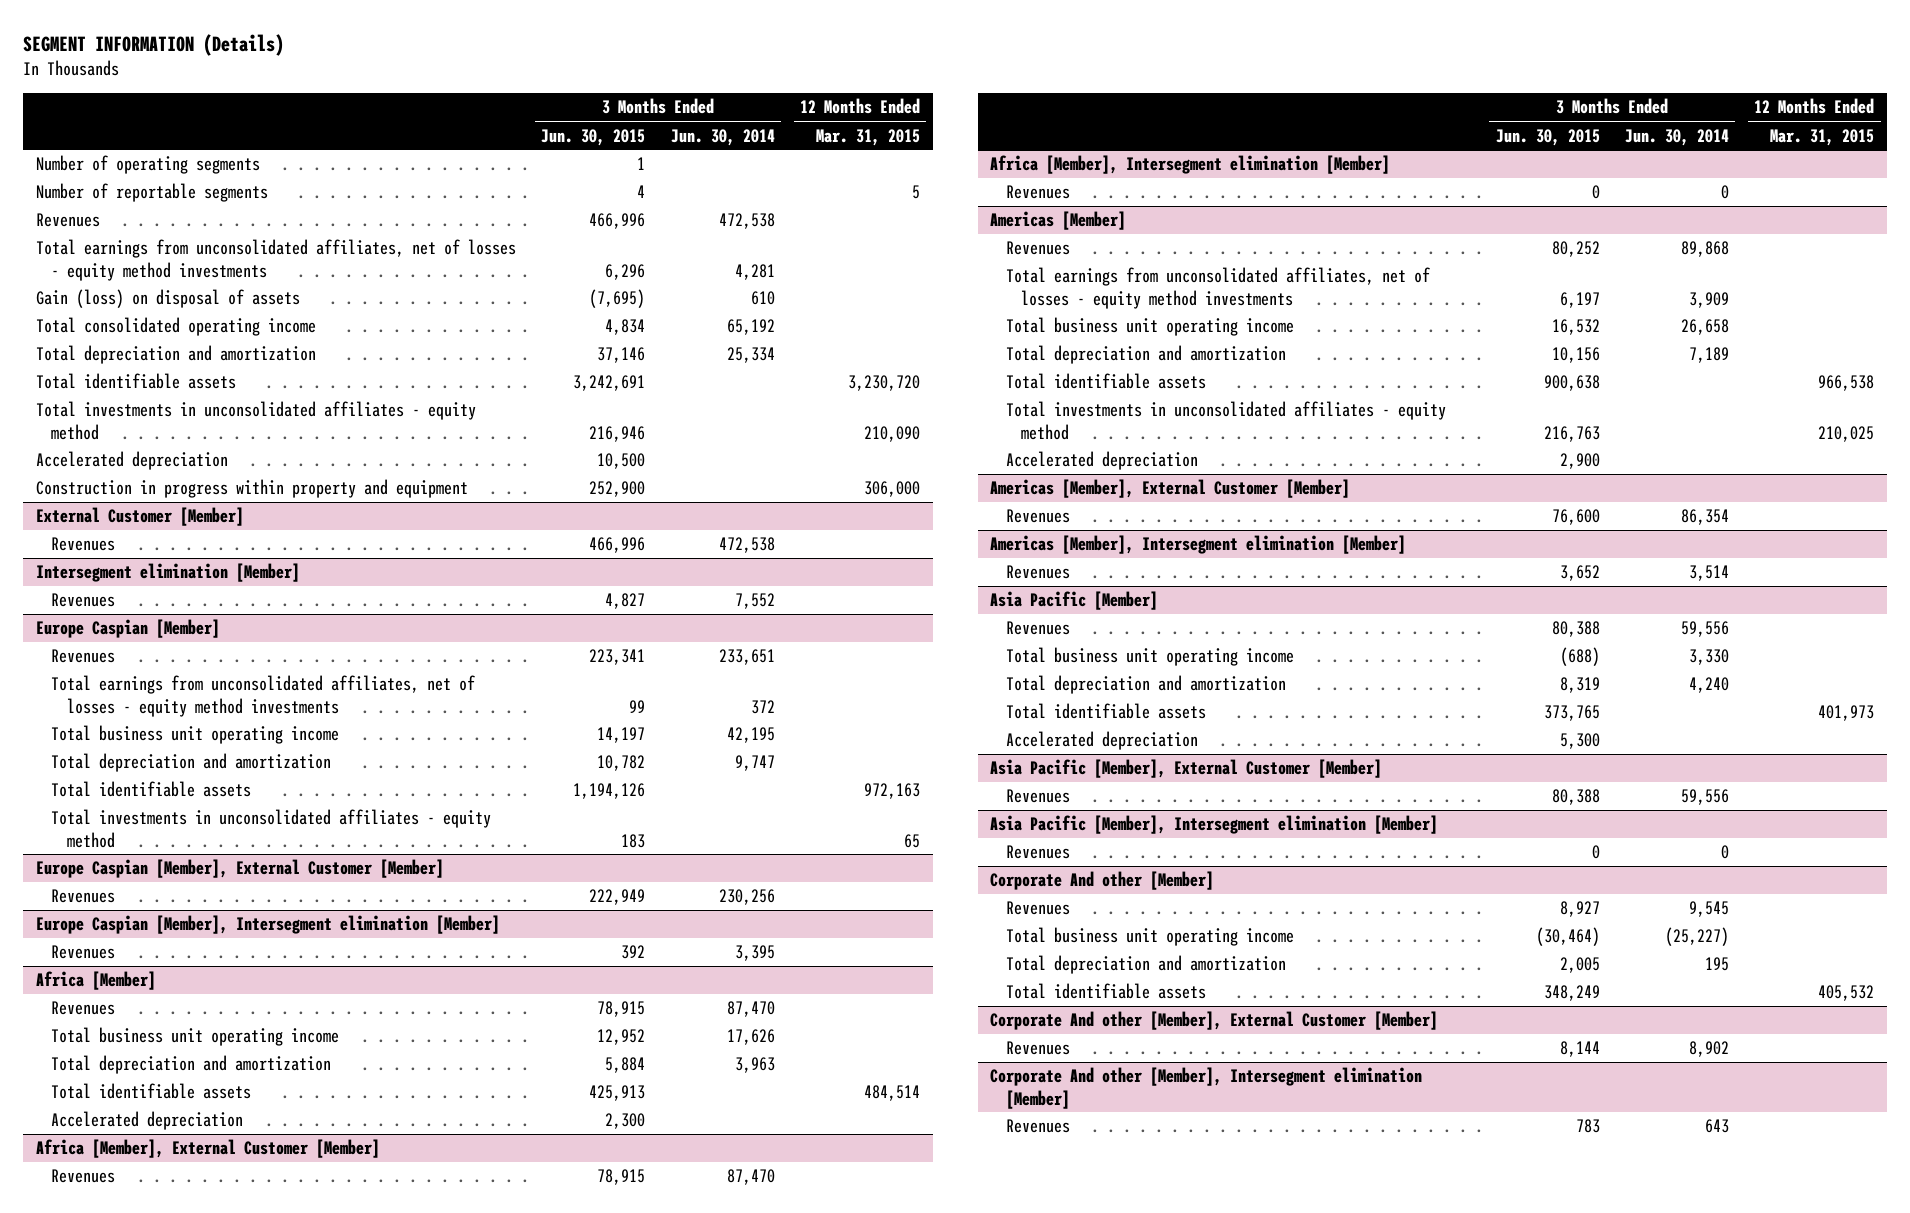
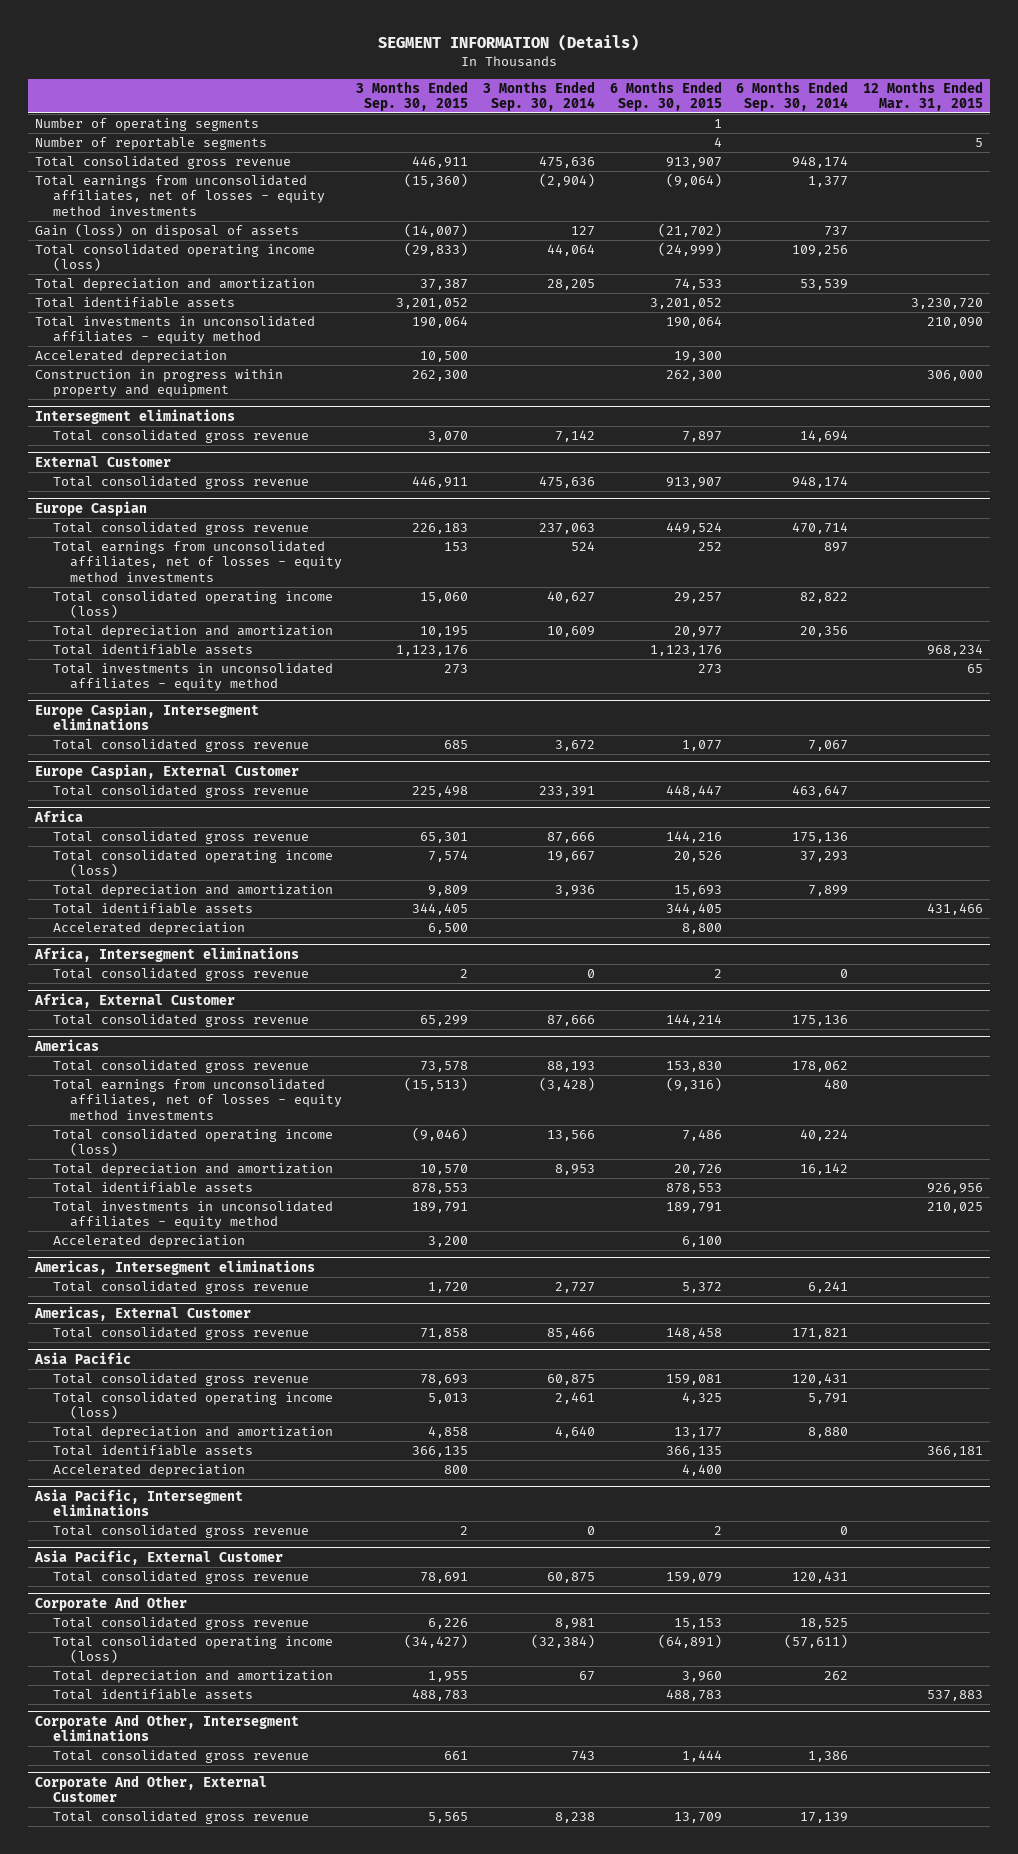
- | 3 Months Ended Jun. 30, 2015 | 3 Months Ended Jun. 30, 2014 | 12 Months Ended Mar. 31, 2015
+ | 3 Months Ended Sep. 30, 2015 | 3 Months Ended Sep. 30, 2014 | 6 Months Ended Sep. 30, 2015 | 6 Months Ended Sep. 30, 2014 | 12 Months Ended Mar. 31, 2015
- Revenues | 466,996 | 472,538 |
+ Total consolidated gross revenue | 446,911 | 475,636 | 913,907 | 948,174 |
- Total consolidated operating income | 4,834 | 65,192 |
+ Total consolidated operating income (loss) | (29,833) | 44,064 | (24,999) | 109,256 |
- External Customer [Member]
- Revenues | 466,996 | 472,538 |
- Intersegment elimination [Member]
- Revenues | 4,827 | 7,552 |
- Europe Caspian [Member]
- Revenues | 223,341 | 233,651 |
+ Intersegment eliminations
+ Total consolidated gross revenue | 3,070 | 7,142 | 7,897 | 14,694 |
+ External Customer
+ Total consolidated gross revenue | 446,911 | 475,636 | 913,907 | 948,174 |
+ Europe Caspian
+ Total consolidated gross revenue | 226,183 | 237,063 | 449,524 | 470,714 |
- Total business unit operating income | 14,197 | 42,195 |
+ Total consolidated operating income (loss) | 15,060 | 40,627 | 29,257 | 82,822 |
- Total identifiable assets | 1,194,126 | | 972,163
+ Total identifiable assets | 1,123,176 | | 1,123,176 | | 968,234
- Europe Caspian [Member], External Customer [Member]
- Revenues | 222,949 | 230,256 |
- Europe Caspian [Member], Intersegment elimination [Member]
- Revenues | 392 | 3,395 |
- Africa [Member]
- Revenues | 78,915 | 87,470 |
- Total business unit operating income | 12,952 | 17,626 |
+ Europe Caspian, Intersegment eliminations
+ Total consolidated gross revenue | 685 | 3,672 | 1,077 | 7,067 |
+ Europe Caspian, External Customer
+ Total consolidated gross revenue | 225,498 | 233,391 | 448,447 | 463,647 |
+ Africa
+ Total consolidated gross revenue | 65,301 | 87,666 | 144,216 | 175,136 |
+ Total consolidated operating income (loss) | 7,574 | 19,667 | 20,526 | 37,293 |
- Total identifiable assets | 425,913 | | 484,514
+ Total identifiable assets | 344,405 | | 344,405 | | 431,466
- Africa [Member], External Customer [Member]
- Revenues | 78,915 | 87,470 |
- Africa [Member], Intersegment elimination [Member]
- Revenues | 0 | 0 |
- Americas [Member]
- Revenues | 80,252 | 89,868 |
+ Africa, Intersegment eliminations
+ Total consolidated gross revenue | 2 | 0 | 2 | 0 |
+ Africa, External Customer
+ Total consolidated gross revenue | 65,299 | 87,666 | 144,214 | 175,136 |
+ Americas
+ Total consolidated gross revenue | 73,578 | 88,193 | 153,830 | 178,062 |
- Total business unit operating income | 16,532 | 26,658 |
+ Total consolidated operating income (loss) | (9,046) | 13,566 | 7,486 | 40,224 |
- Total identifiable assets | 900,638 | | 966,538
+ Total identifiable assets | 878,553 | | 878,553 | | 926,956
- Americas [Member], External Customer [Member]
- Revenues | 76,600 | 86,354 |
- Americas [Member], Intersegment elimination [Member]
- Revenues | 3,652 | 3,514 |
- Asia Pacific [Member]
- Revenues | 80,388 | 59,556 |
- Total business unit operating income | (688) | 3,330 |
+ Americas, Intersegment eliminations
+ Total consolidated gross revenue | 1,720 | 2,727 | 5,372 | 6,241 |
+ Americas, External Customer
+ Total consolidated gross revenue | 71,858 | 85,466 | 148,458 | 171,821 |
+ Asia Pacific
+ Total consolidated gross revenue | 78,693 | 60,875 | 159,081 | 120,431 |
+ Total consolidated operating income (loss) | 5,013 | 2,461 | 4,325 | 5,791 |
- Total identifiable assets | 373,765 | | 401,973
+ Total identifiable assets | 366,135 | | 366,135 | | 366,181
- Asia Pacific [Member], External Customer [Member]
- Revenues | 80,388 | 59,556 |
- Asia Pacific [Member], Intersegment elimination [Member]
- Revenues | 0 | 0 |
- Corporate And other [Member]
- Revenues | 8,927 | 9,545 |
- Total business unit operating income | (30,464) | (25,227) |
+ Asia Pacific, Intersegment eliminations
+ Total consolidated gross revenue | 2 | 0 | 2 | 0 |
+ Asia Pacific, External Customer
+ Total consolidated gross revenue | 78,691 | 60,875 | 159,079 | 120,431 |
+ Corporate And Other
+ Total consolidated gross revenue | 6,226 | 8,981 | 15,153 | 18,525 |
+ Total consolidated operating income (loss) | (34,427) | (32,384) | (64,891) | (57,611) |
- Total identifiable assets | 348,249 | | 405,532
- Corporate And other [Member], External Customer [Member]
- Revenues | 8,144 | 8,902 |
- Corporate And other [Member], Intersegment elimination [Member]
- Revenues | 783 | 643 |
+ Total identifiable assets | 488,783 | | 488,783 | | 537,883
+ Corporate And Other, Intersegment eliminations
+ Total consolidated gross revenue | 661 | 743 | 1,444 | 1,386 |
+ Corporate And Other, External Customer
+ Total consolidated gross revenue | 5,565 | 8,238 | 13,709 | 17,139 |

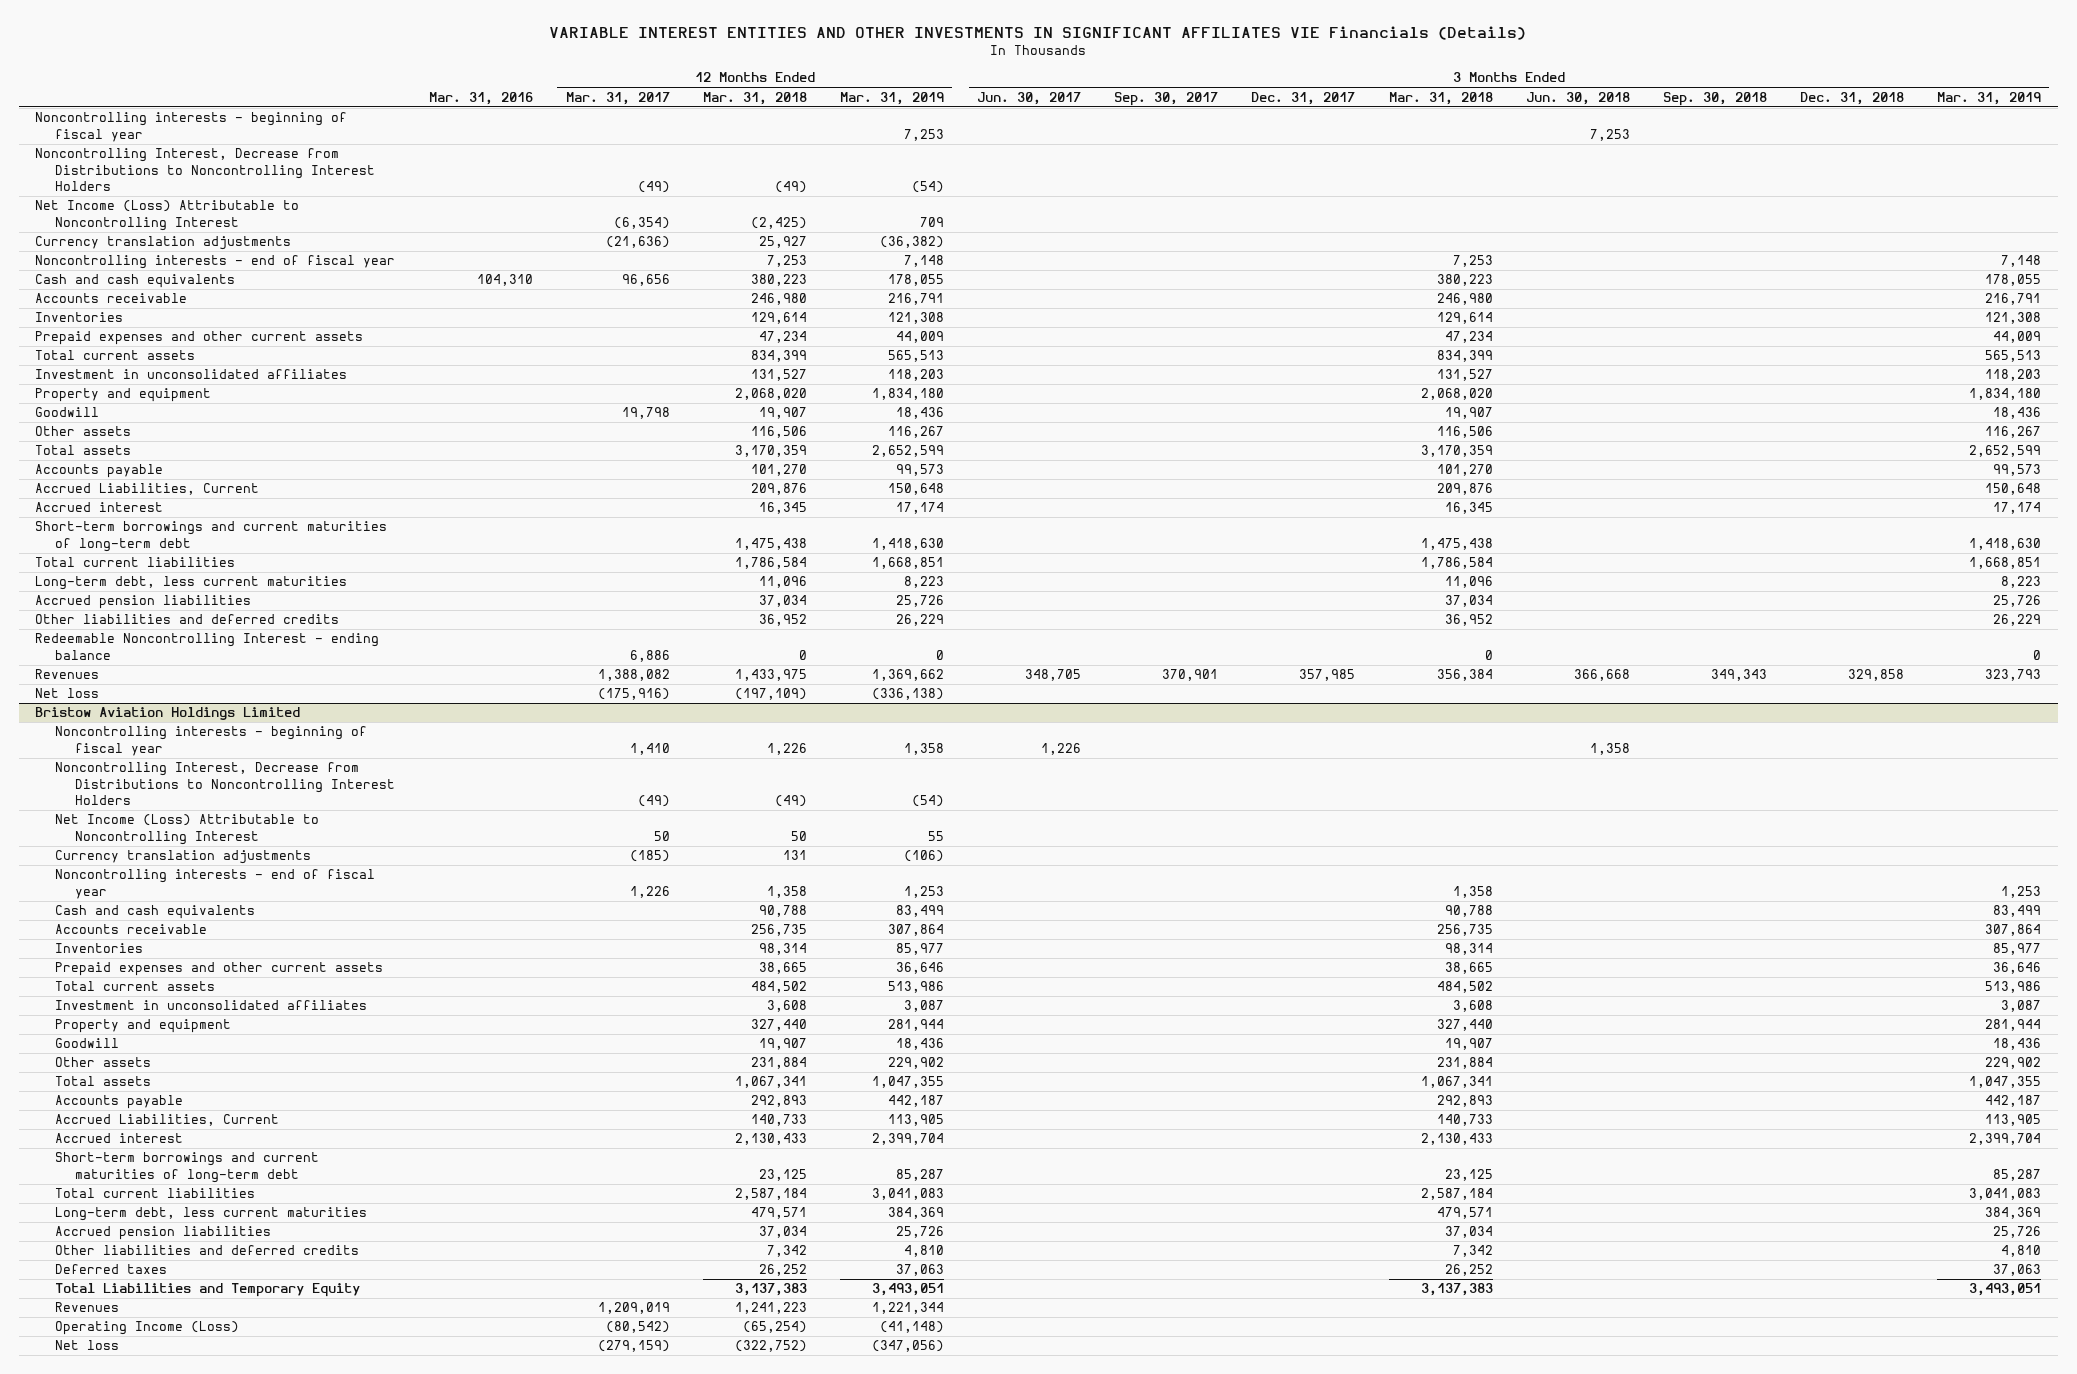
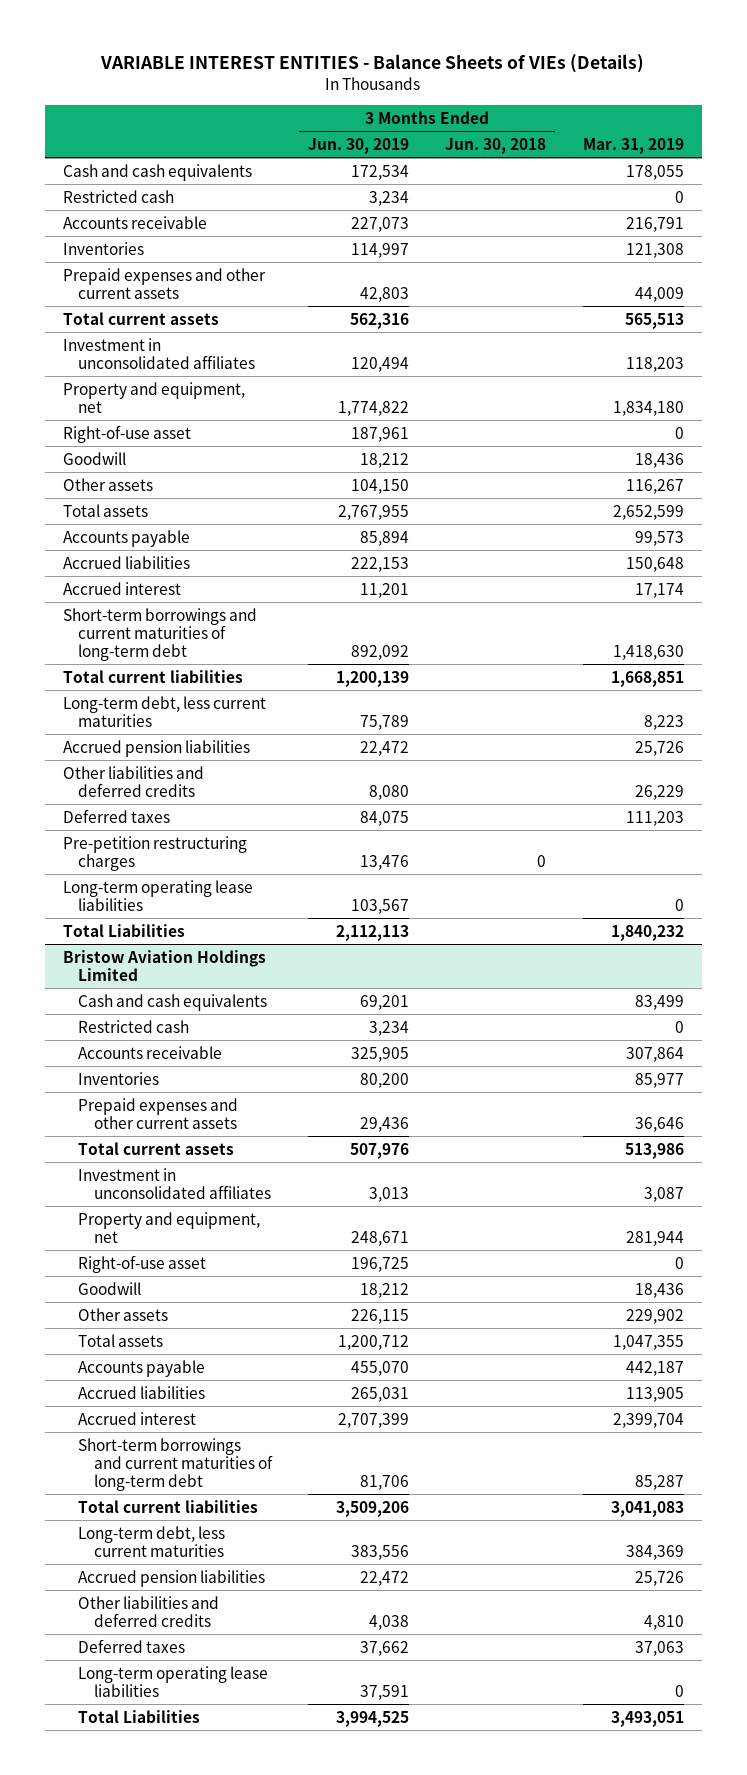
- VARIABLE INTEREST ENTITIES AND OTHER INVESTMENTS IN SIGNIFICANT AFFILIATES VIE Financials (Details)
+ VARIABLE INTEREST ENTITIES - Balance Sheets of VIEs (Details)
- | Mar. 31, 2016 | 12 Months Ended Mar. 31, 2017 | 12 Months Ended Mar. 31, 2018 | 12 Months Ended Mar. 31, 2019 | 3 Months Ended Jun. 30, 2017 | 3 Months Ended Sep. 30, 2017 | 3 Months Ended Dec. 31, 2017 | 3 Months Ended Mar. 31, 2018 | 3 Months Ended Jun. 30, 2018 | 3 Months Ended Sep. 30, 2018 | 3 Months Ended Dec. 31, 2018 | 3 Months Ended Mar. 31, 2019
+ | 3 Months Ended Jun. 30, 2019 | 3 Months Ended Jun. 30, 2018 | Mar. 31, 2019
- Noncontrolling interests - beginning of fiscal year | | | | 7,253 | | | | | 7,253 | | |
- Noncontrolling Interest, Decrease from Distributions to Noncontrolling Interest Holders | | (49) | (49) | (54) | | | | | | | |
- Net Income (Loss) Attributable to Noncontrolling Interest | | (6,354) | (2,425) | 709 | | | | | | | |
- Currency translation adjustments | | (21,636) | 25,927 | (36,382) | | | | | | | |
- Noncontrolling interests - end of fiscal year | | | 7,253 | 7,148 | | | | 7,253 | | | | 7,148
+ Restricted cash | 3,234 | | 0
- Property and equipment | | | 2,068,020 | 1,834,180 | | | | 2,068,020 | | | | 1,834,180
+ Property and equipment, net | 1,774,822 | | 1,834,180
+ Right-of-use asset | 187,961 | | 0
- Accrued Liabilities, Current | | | 209,876 | 150,648 | | | | 209,876 | | | | 150,648
+ Accrued liabilities | 222,153 | | 150,648
- Redeemable Noncontrolling Interest - ending balance | | 6,886 | 0 | 0 | | | | 0 | | | | 0
- Revenues | | 1,388,082 | 1,433,975 | 1,369,662 | 348,705 | 370,901 | 357,985 | 356,384 | 366,668 | 349,343 | 329,858 | 323,793
- Net loss | | (175,916) | (197,109) | (336,138) | | | | | | | |
+ Deferred taxes | 84,075 | | 111,203
+ Pre-petition restructuring charges | 13,476 | 0 |
+ Long-term operating lease liabilities | 103,567 | | 0
+ Total Liabilities | 2,112,113 | | 1,840,232
@ Bristow Aviation Holdings Limited
- Noncontrolling interests - beginning of fiscal year | | 1,410 | 1,226 | 1,358 | 1,226 | | | | 1,358 | | |
- Noncontrolling Interest, Decrease from Distributions to Noncontrolling Interest Holders | | (49) | (49) | (54) | | | | | | | |
- Net Income (Loss) Attributable to Noncontrolling Interest | | 50 | 50 | 55 | | | | | | | |
- Currency translation adjustments | | (185) | 131 | (106) | | | | | | | |
- Noncontrolling interests - end of fiscal year | | 1,226 | 1,358 | 1,253 | | | | 1,358 | | | | 1,253
+ Restricted cash | 3,234 | | 0
- Property and equipment | | | 327,440 | 281,944 | | | | 327,440 | | | | 281,944
+ Property and equipment, net | 248,671 | | 281,944
+ Right-of-use asset | 196,725 | | 0
- Accrued Liabilities, Current | | | 140,733 | 113,905 | | | | 140,733 | | | | 113,905
+ Accrued liabilities | 265,031 | | 113,905
- Total Liabilities and Temporary Equity | | | 3,137,383 | 3,493,051 | | | | 3,137,383 | | | | 3,493,051
- Revenues | | 1,209,019 | 1,241,223 | 1,221,344 | | | | | | | |
- Operating Income (Loss) | | (80,542) | (65,254) | (41,148) | | | | | | | |
- Net loss | | (279,159) | (322,752) | (347,056) | | | | | | | |
+ Long-term operating lease liabilities | 37,591 | | 0
+ Total Liabilities | 3,994,525 | | 3,493,051

